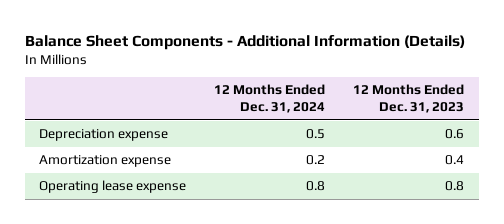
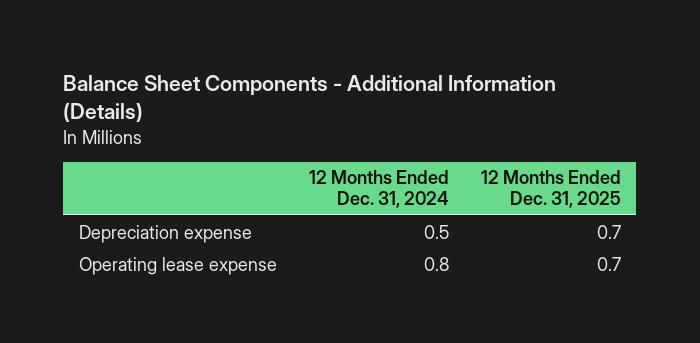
- | 12 Months Ended Dec. 31, 2024 | 12 Months Ended Dec. 31, 2023
+ | 12 Months Ended Dec. 31, 2024 | 12 Months Ended Dec. 31, 2025
- Amortization expense | 0.2 | 0.4

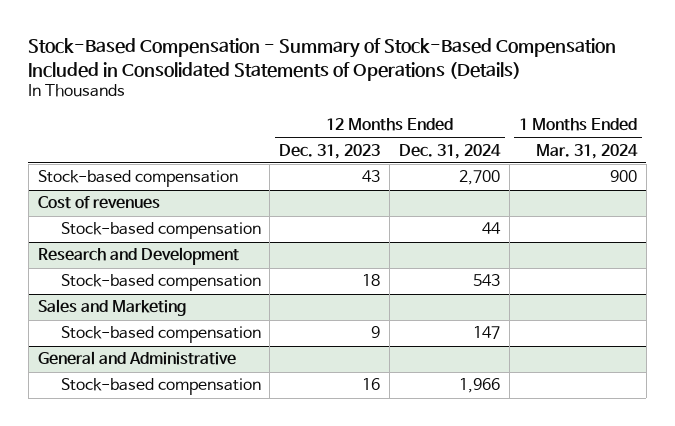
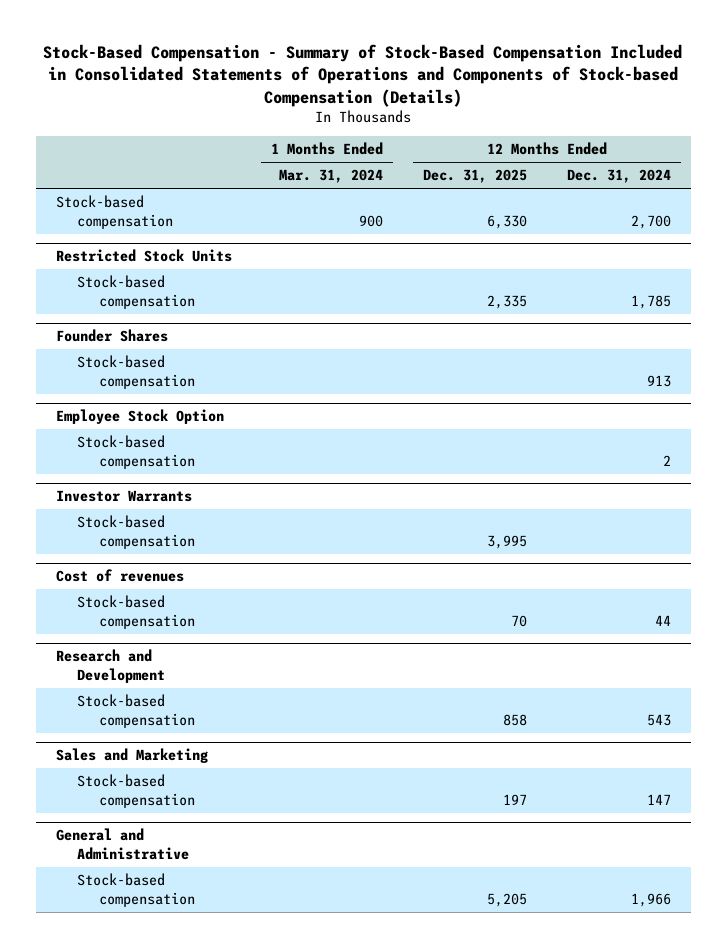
- Stock-Based Compensation - Summary of Stock-Based Compensation Included in Consolidated Statements of Operations (Details)
+ Stock-Based Compensation - Summary of Stock-Based Compensation Included in Consolidated Statements of Operations and Components of Stock-based Compensation (Details)
- | 12 Months Ended Dec. 31, 2023 | 12 Months Ended Dec. 31, 2024 | 1 Months Ended Mar. 31, 2024
+ | 1 Months Ended Mar. 31, 2024 | 12 Months Ended Dec. 31, 2025 | 12 Months Ended Dec. 31, 2024
+ Restricted Stock Units
+ Stock-based compensation | | 2,335 | 1,785
+ Founder Shares
+ Stock-based compensation | | | 913
+ Employee Stock Option
+ Stock-based compensation | | | 2
+ Investor Warrants
+ Stock-based compensation | | 3,995 |

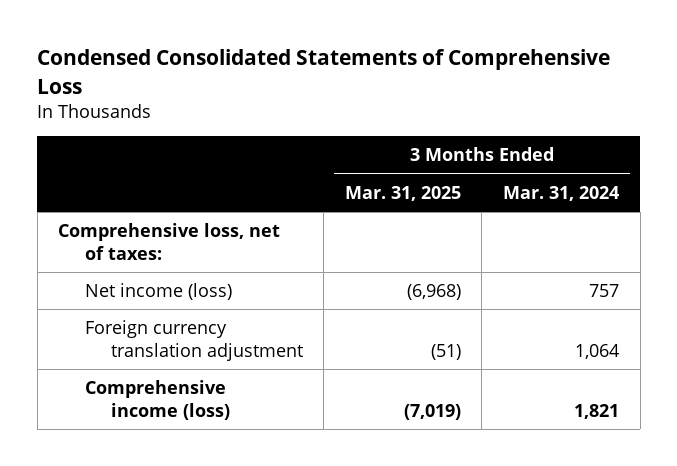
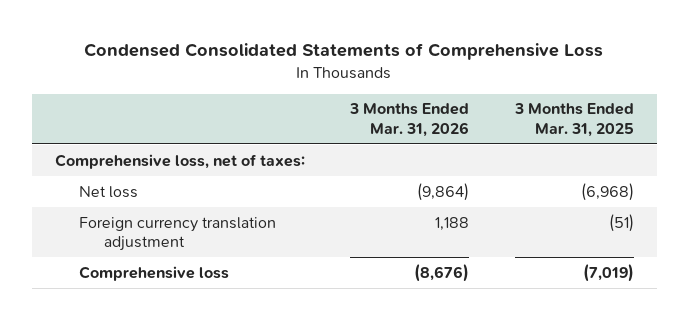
- | 3 Months Ended Mar. 31, 2025 | 3 Months Ended Mar. 31, 2024
+ | 3 Months Ended Mar. 31, 2026 | 3 Months Ended Mar. 31, 2025
- Net income (loss) | (6,968) | 757
+ Net loss | (9,864) | (6,968)
- Comprehensive income (loss) | (7,019) | 1,821
+ Comprehensive loss | (8,676) | (7,019)

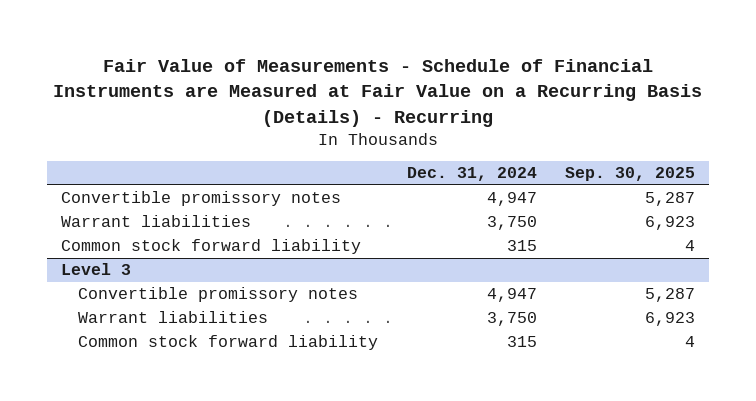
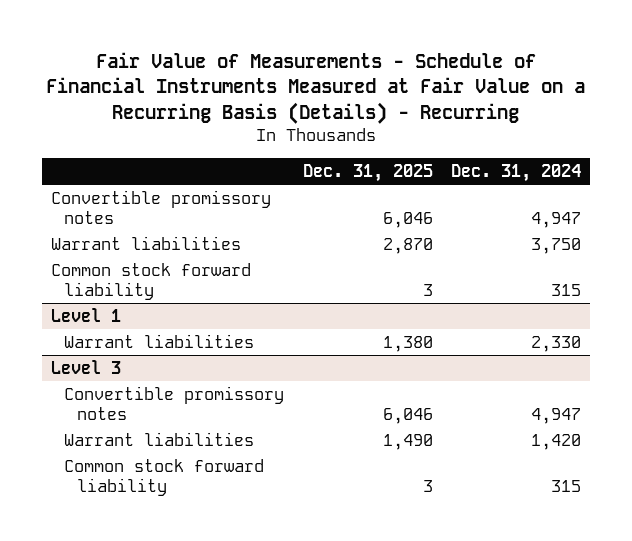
- Fair Value of Measurements - Schedule of Financial Instruments are Measured at Fair Value on a Recurring Basis (Details) - Recurring
+ Fair Value of Measurements - Schedule of Financial Instruments Measured at Fair Value on a Recurring Basis (Details) - Recurring
- | Dec. 31, 2024 | Sep. 30, 2025
+ | Dec. 31, 2025 | Dec. 31, 2024
+ Level 1
+ Warrant liabilities | 1,380 | 2,330
@ Level 3
- Warrant liabilities | 3,750 | 6,923
+ Warrant liabilities | 1,490 | 1,420

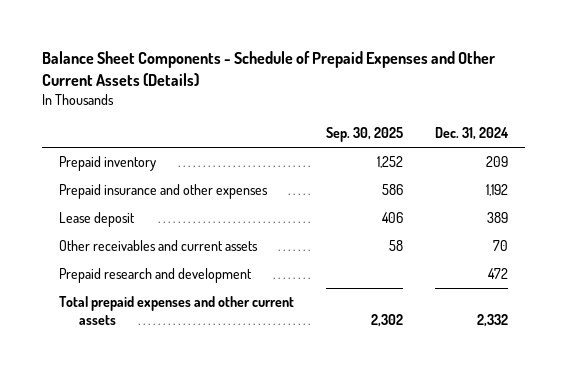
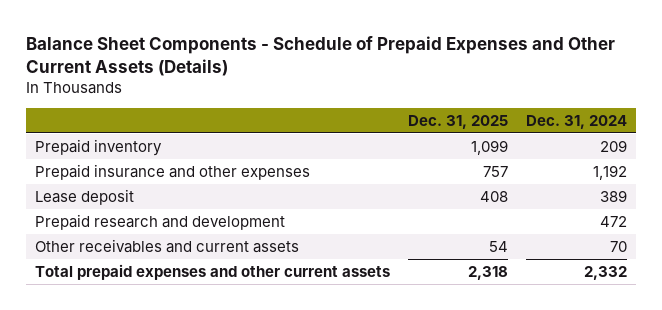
- | Sep. 30, 2025 | Dec. 31, 2024
+ | Dec. 31, 2025 | Dec. 31, 2024
moved down: Other receivables and current assets | 54 | 70

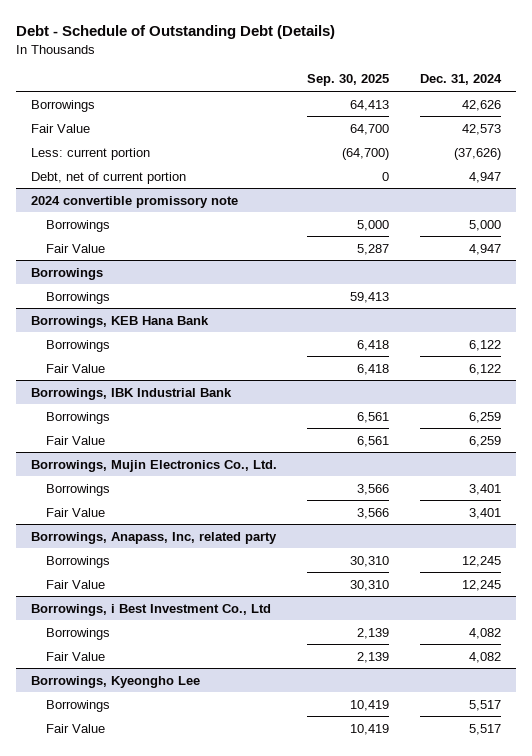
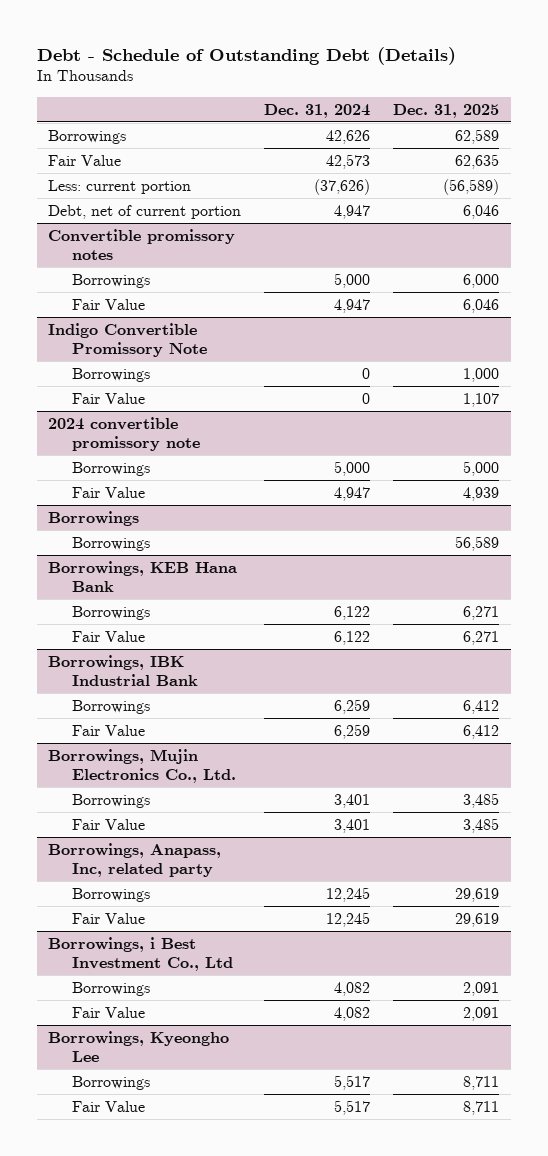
- | Sep. 30, 2025 | Dec. 31, 2024
+ | Dec. 31, 2024 | Dec. 31, 2025
+ Convertible promissory notes
+ Borrowings | 5,000 | 6,000
+ Fair Value | 4,947 | 6,046
+ Indigo Convertible Promissory Note
+ Borrowings | 0 | 1,000
+ Fair Value | 0 | 1,107

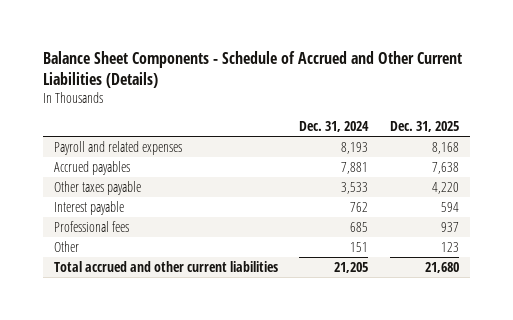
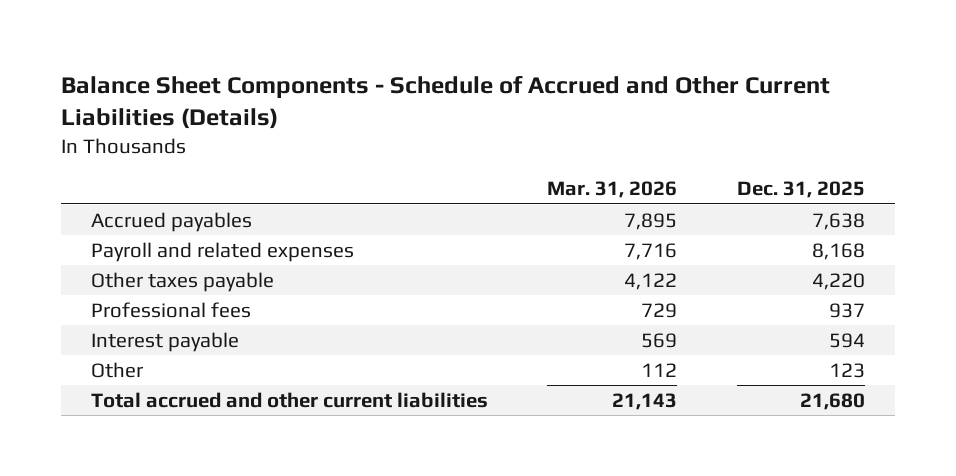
- | Dec. 31, 2024 | Dec. 31, 2025
+ | Mar. 31, 2026 | Dec. 31, 2025
moved down: Payroll and related expenses | 7,716 | 8,168
moved down: Interest payable | 569 | 594

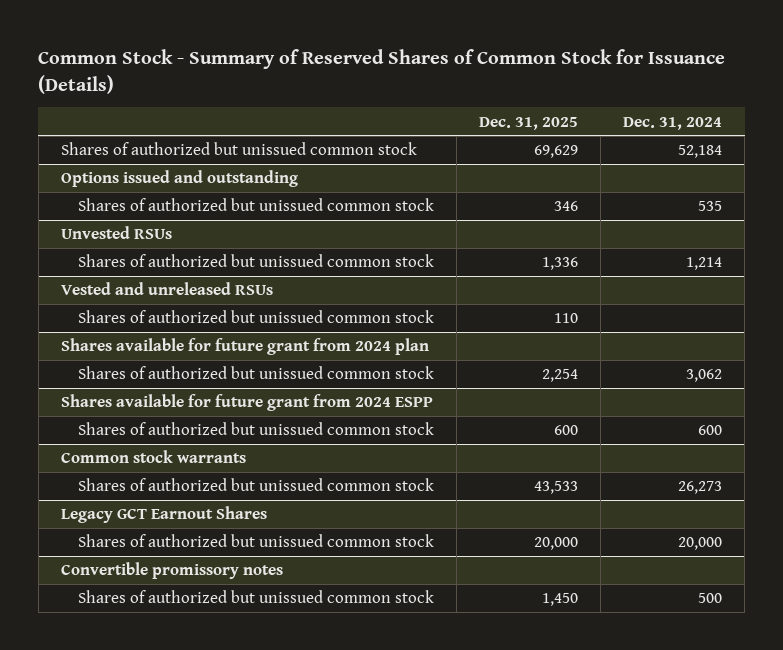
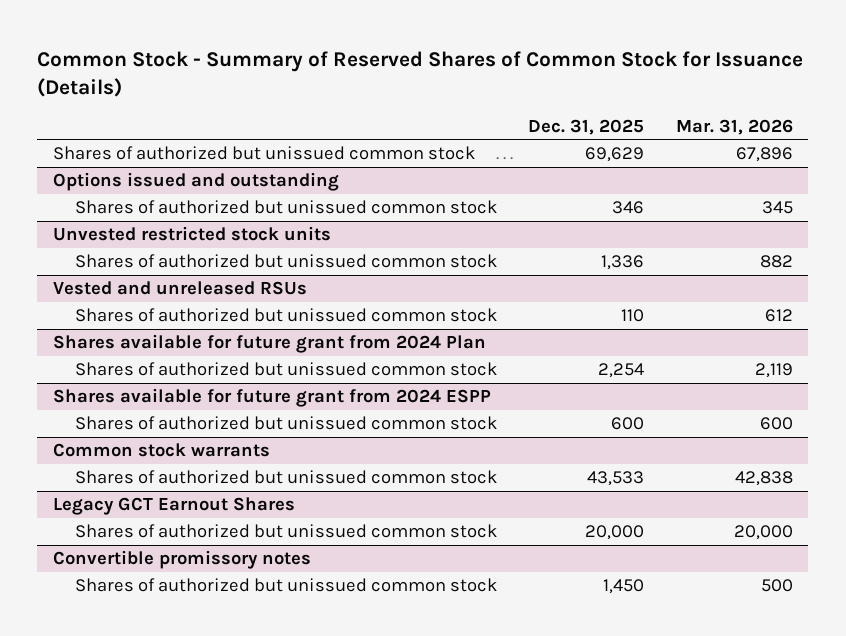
- | Dec. 31, 2025 | Dec. 31, 2024
+ | Dec. 31, 2025 | Mar. 31, 2026
- Unvested RSUs
+ Unvested restricted stock units
- Shares available for future grant from 2024 plan
+ Shares available for future grant from 2024 Plan

